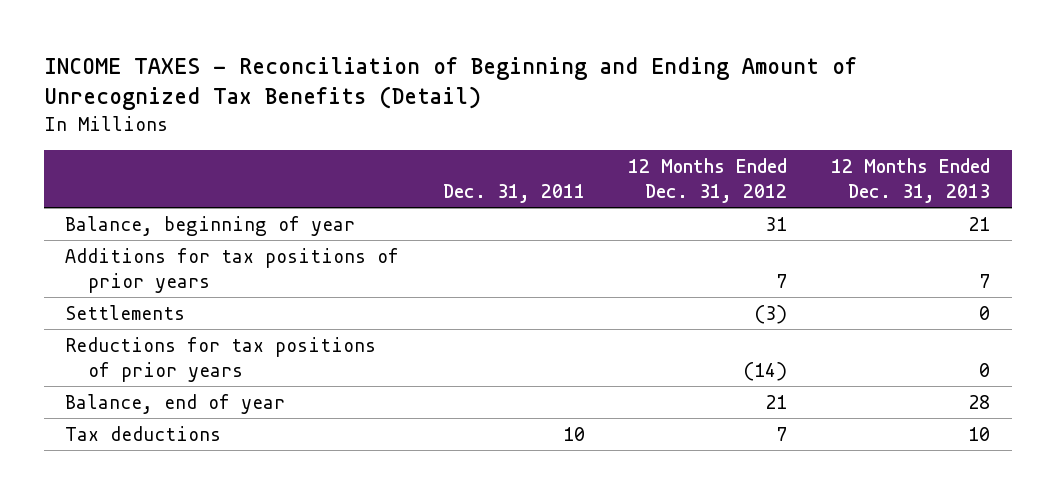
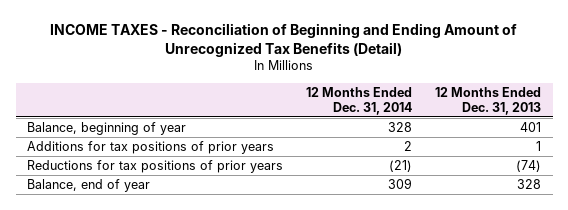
- | Dec. 31, 2011 | 12 Months Ended Dec. 31, 2012 | 12 Months Ended Dec. 31, 2013
+ | 12 Months Ended Dec. 31, 2014 | 12 Months Ended Dec. 31, 2013
- Balance, beginning of year | | 31 | 21
- Additions for tax positions of prior years | | 7 | 7
- Settlements | | (3) | 0
- Reductions for tax positions of prior years | | (14) | 0
- Balance, end of year | | 21 | 28
- Tax deductions | 10 | 7 | 10
+ Balance, beginning of year | 328 | 401
+ Additions for tax positions of prior years | 2 | 1
+ Reductions for tax positions of prior years | (21) | (74)
+ Balance, end of year | 309 | 328

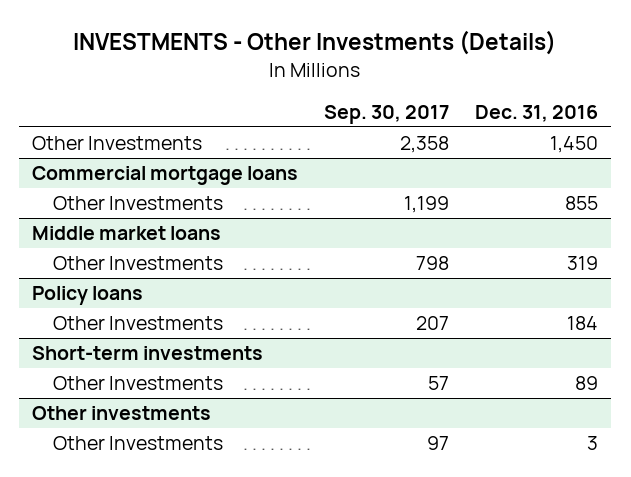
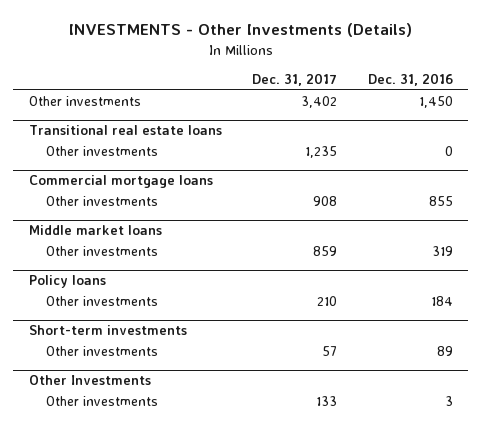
- | Sep. 30, 2017 | Dec. 31, 2016
+ | Dec. 31, 2017 | Dec. 31, 2016
- Other Investments | 2,358 | 1,450
+ Other investments | 3,402 | 1,450
+ Transitional real estate loans
+ Other investments | 1,235 | 0
@ Commercial mortgage loans
- Other Investments | 1,199 | 855
+ Other investments | 908 | 855
@ Middle market loans
- Other Investments | 798 | 319
+ Other investments | 859 | 319
@ Policy loans
- Other Investments | 207 | 184
+ Other investments | 210 | 184
@ Short-term investments
- Other Investments | 57 | 89
- Other investments
- Other Investments | 97 | 3
@ Short-term investments
+ Other investments | 57 | 89
+ Other Investments
+ Other investments | 133 | 3

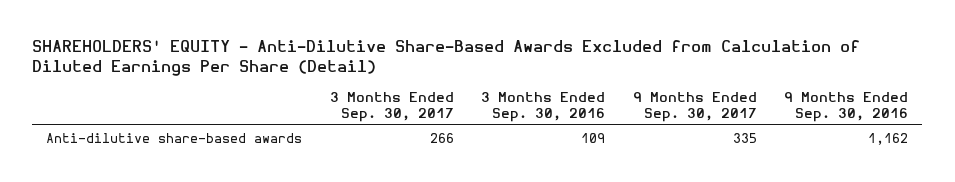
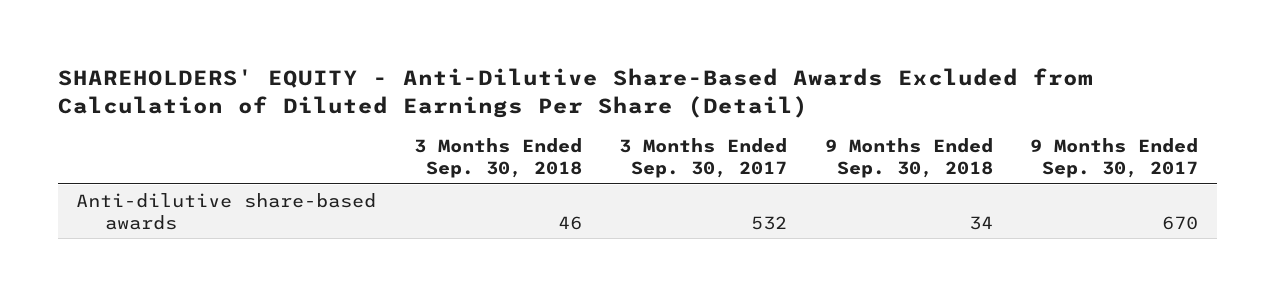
- | 3 Months Ended Sep. 30, 2017 | 3 Months Ended Sep. 30, 2016 | 9 Months Ended Sep. 30, 2017 | 9 Months Ended Sep. 30, 2016
+ | 3 Months Ended Sep. 30, 2018 | 3 Months Ended Sep. 30, 2017 | 9 Months Ended Sep. 30, 2018 | 9 Months Ended Sep. 30, 2017
- Anti-dilutive share-based awards | 266 | 109 | 335 | 1,162
+ Anti-dilutive share-based awards | 46 | 532 | 34 | 670

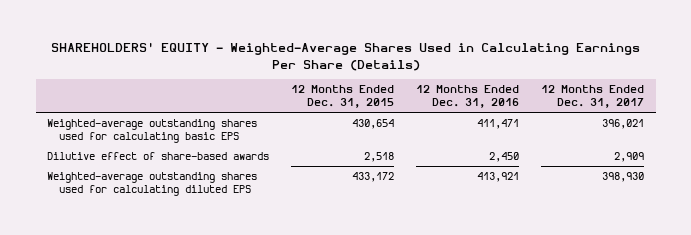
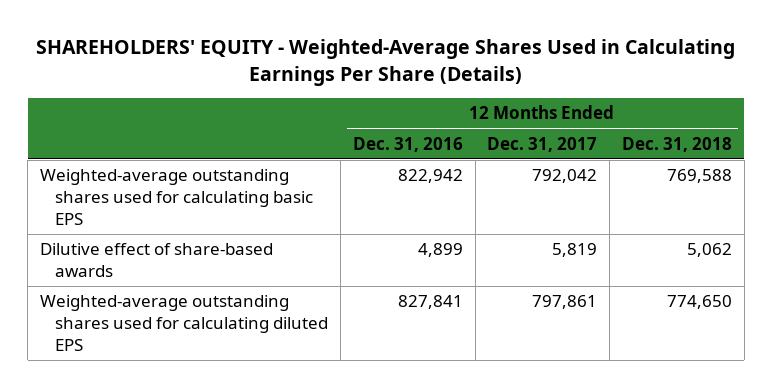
- | 12 Months Ended Dec. 31, 2015 | 12 Months Ended Dec. 31, 2016 | 12 Months Ended Dec. 31, 2017
+ | 12 Months Ended Dec. 31, 2016 | 12 Months Ended Dec. 31, 2017 | 12 Months Ended Dec. 31, 2018
- Weighted-average outstanding shares used for calculating basic EPS | 430,654 | 411,471 | 396,021
- Dilutive effect of share-based awards | 2,518 | 2,450 | 2,909
- Weighted-average outstanding shares used for calculating diluted EPS | 433,172 | 413,921 | 398,930
+ Weighted-average outstanding shares used for calculating basic EPS | 822,942 | 792,042 | 769,588
+ Dilutive effect of share-based awards | 4,899 | 5,819 | 5,062
+ Weighted-average outstanding shares used for calculating diluted EPS | 827,841 | 797,861 | 774,650

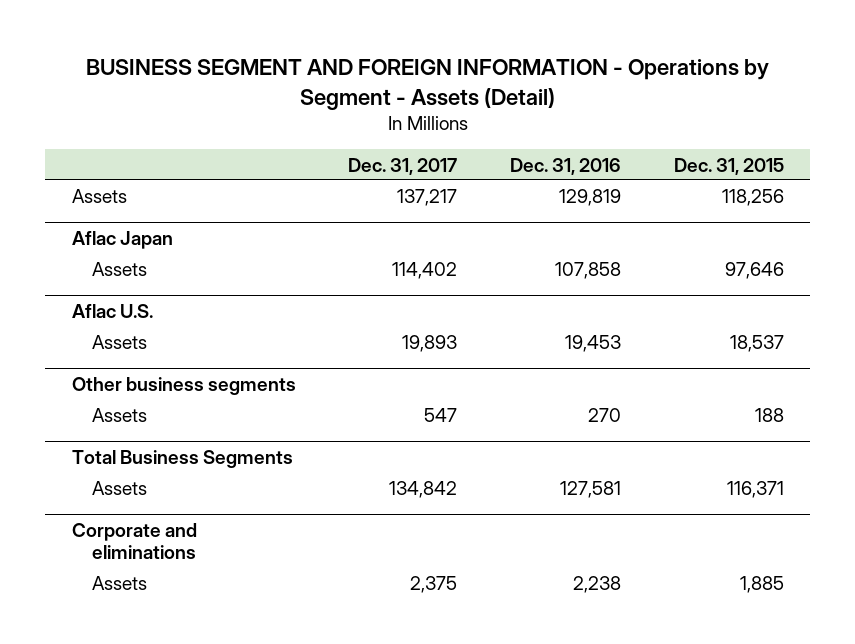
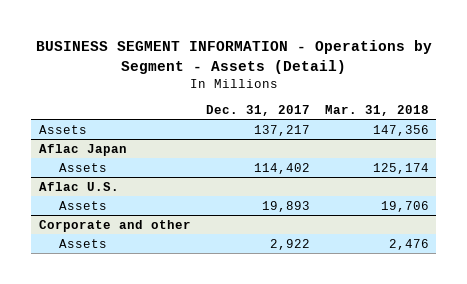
- BUSINESS SEGMENT AND FOREIGN INFORMATION - Operations by Segment - Assets (Detail)
+ BUSINESS SEGMENT INFORMATION - Operations by Segment - Assets (Detail)
- | Dec. 31, 2017 | Dec. 31, 2016 | Dec. 31, 2015
+ | Dec. 31, 2017 | Mar. 31, 2018
- Other business segments
- Assets | 547 | 270 | 188
- Total Business Segments
- Assets | 134,842 | 127,581 | 116,371
- Corporate and eliminations
- Assets | 2,375 | 2,238 | 1,885
+ Corporate and other
+ Assets | 2,922 | 2,476

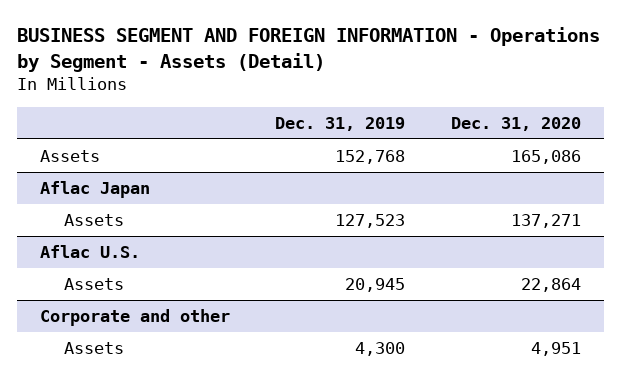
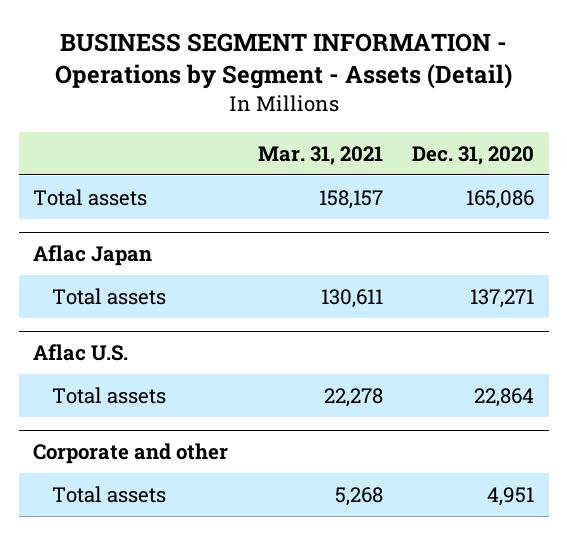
- BUSINESS SEGMENT AND FOREIGN INFORMATION - Operations by Segment - Assets (Detail)
+ BUSINESS SEGMENT INFORMATION - Operations by Segment - Assets (Detail)
- | Dec. 31, 2019 | Dec. 31, 2020
+ | Mar. 31, 2021 | Dec. 31, 2020
- Assets | 152,768 | 165,086
+ Total assets | 158,157 | 165,086
@ Aflac Japan
- Assets | 127,523 | 137,271
+ Total assets | 130,611 | 137,271
@ Aflac U.S.
- Assets | 20,945 | 22,864
+ Total assets | 22,278 | 22,864
@ Corporate and other
- Assets | 4,300 | 4,951
+ Total assets | 5,268 | 4,951

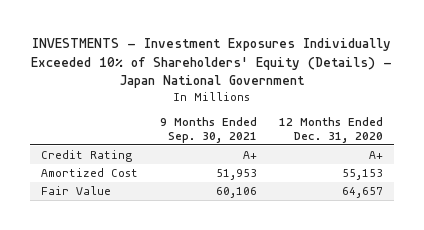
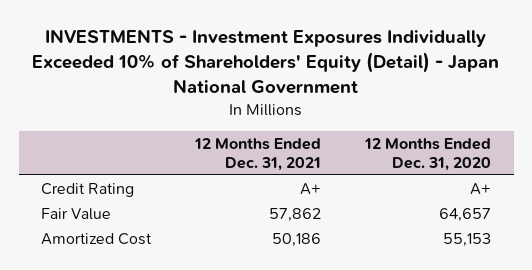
- INVESTMENTS - Investment Exposures Individually Exceeded 10% of Shareholders' Equity (Details) - Japan National Government
+ INVESTMENTS - Investment Exposures Individually Exceeded 10% of Shareholders' Equity (Detail) - Japan National Government
- | 9 Months Ended Sep. 30, 2021 | 12 Months Ended Dec. 31, 2020
+ | 12 Months Ended Dec. 31, 2021 | 12 Months Ended Dec. 31, 2020
moved down: Amortized Cost | 50,186 | 55,153

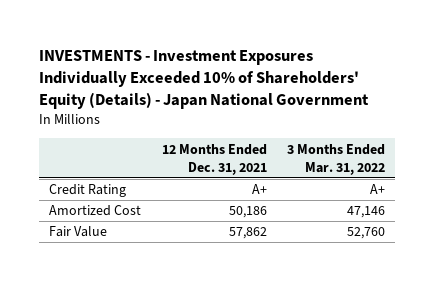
- INVESTMENTS - Investment Exposures Individually Exceeded 10% of Shareholders' Equity (Detail) - Japan National Government
+ INVESTMENTS - Investment Exposures Individually Exceeded 10% of Shareholders' Equity (Details) - Japan National Government
- | 12 Months Ended Dec. 31, 2021 | 12 Months Ended Dec. 31, 2020
+ | 12 Months Ended Dec. 31, 2021 | 3 Months Ended Mar. 31, 2022
moved down: Fair Value | 57,862 | 52,760

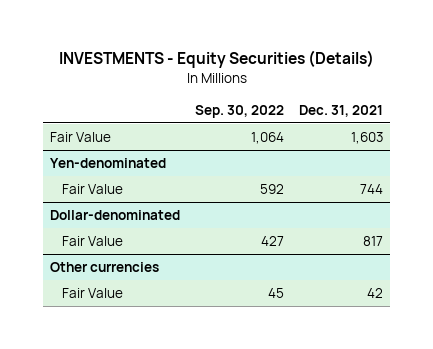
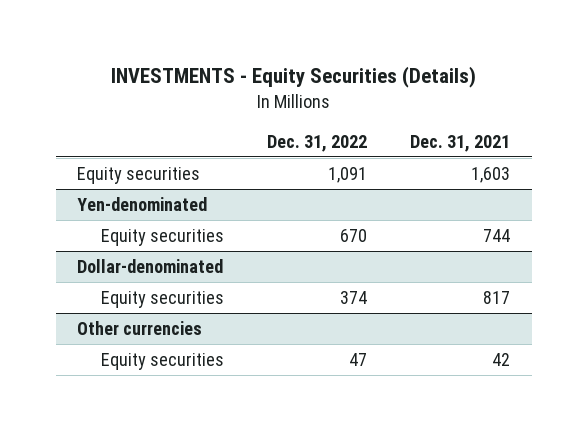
- | Sep. 30, 2022 | Dec. 31, 2021
+ | Dec. 31, 2022 | Dec. 31, 2021
- Fair Value | 1,064 | 1,603
+ Equity securities | 1,091 | 1,603
@ Yen-denominated
- Fair Value | 592 | 744
+ Equity securities | 670 | 744
@ Dollar-denominated
- Fair Value | 427 | 817
+ Equity securities | 374 | 817
@ Other currencies
- Fair Value | 45 | 42
+ Equity securities | 47 | 42

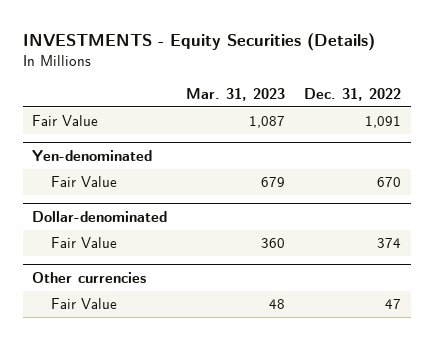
- | Dec. 31, 2022 | Dec. 31, 2021
+ | Mar. 31, 2023 | Dec. 31, 2022
- Equity securities | 1,091 | 1,603
+ Fair Value | 1,087 | 1,091
@ Yen-denominated
- Equity securities | 670 | 744
+ Fair Value | 679 | 670
@ Dollar-denominated
- Equity securities | 374 | 817
+ Fair Value | 360 | 374
@ Other currencies
- Equity securities | 47 | 42
+ Fair Value | 48 | 47

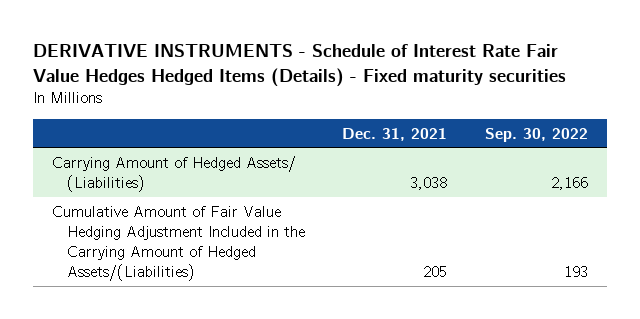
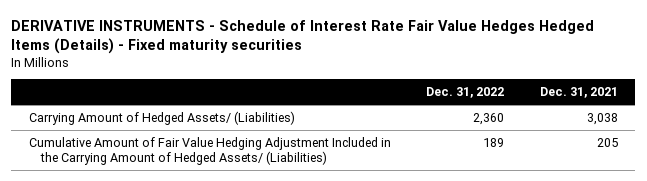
- | Dec. 31, 2021 | Sep. 30, 2022
+ | Dec. 31, 2022 | Dec. 31, 2021
- Cumulative Amount of Fair Value Hedging Adjustment Included in the Carrying Amount of Hedged Assets/(Liabilities) | 205 | 193
+ Cumulative Amount of Fair Value Hedging Adjustment Included in the Carrying Amount of Hedged Assets/ (Liabilities) | 189 | 205

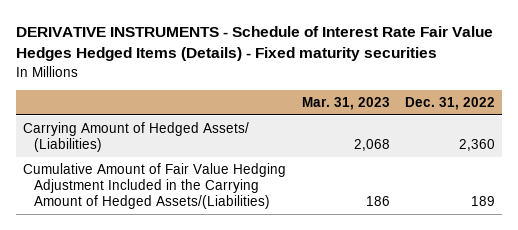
- | Dec. 31, 2022 | Dec. 31, 2021
+ | Mar. 31, 2023 | Dec. 31, 2022
- Cumulative Amount of Fair Value Hedging Adjustment Included in the Carrying Amount of Hedged Assets/ (Liabilities) | 189 | 205
+ Cumulative Amount of Fair Value Hedging Adjustment Included in the Carrying Amount of Hedged Assets/(Liabilities) | 186 | 189

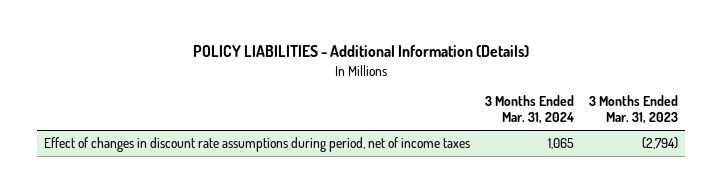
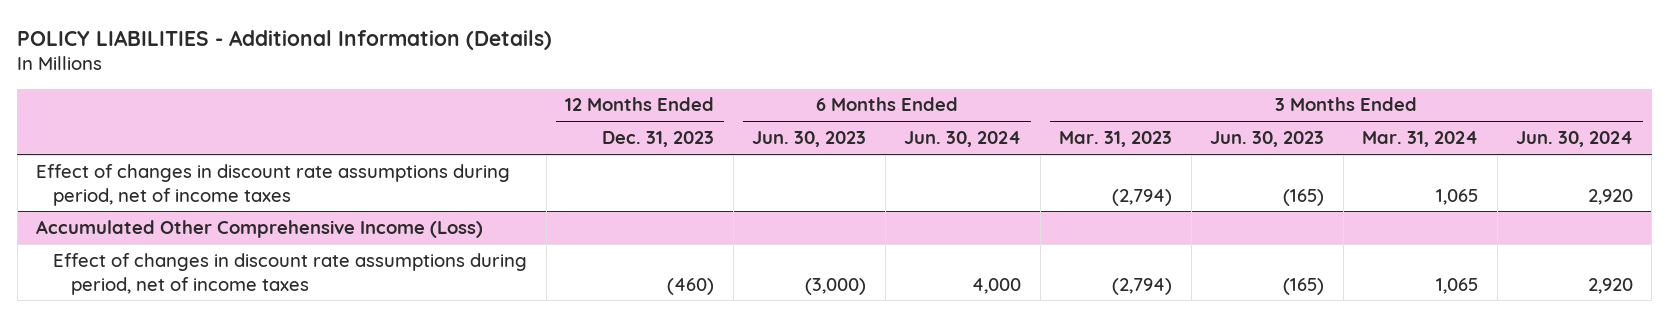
- | 3 Months Ended Mar. 31, 2024 | 3 Months Ended Mar. 31, 2023
+ | 12 Months Ended Dec. 31, 2023 | 6 Months Ended Jun. 30, 2023 | 6 Months Ended Jun. 30, 2024 | 3 Months Ended Mar. 31, 2023 | 3 Months Ended Jun. 30, 2023 | 3 Months Ended Mar. 31, 2024 | 3 Months Ended Jun. 30, 2024
+ Accumulated Other Comprehensive Income (Loss)
+ Effect of changes in discount rate assumptions during period, net of income taxes | (460) | (3,000) | 4,000 | (2,794) | (165) | 1,065 | 2,920

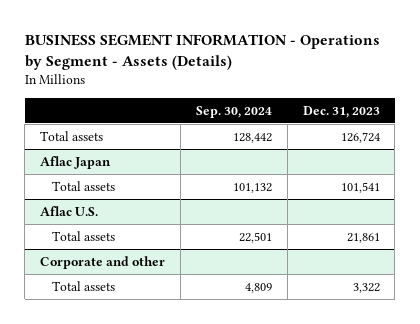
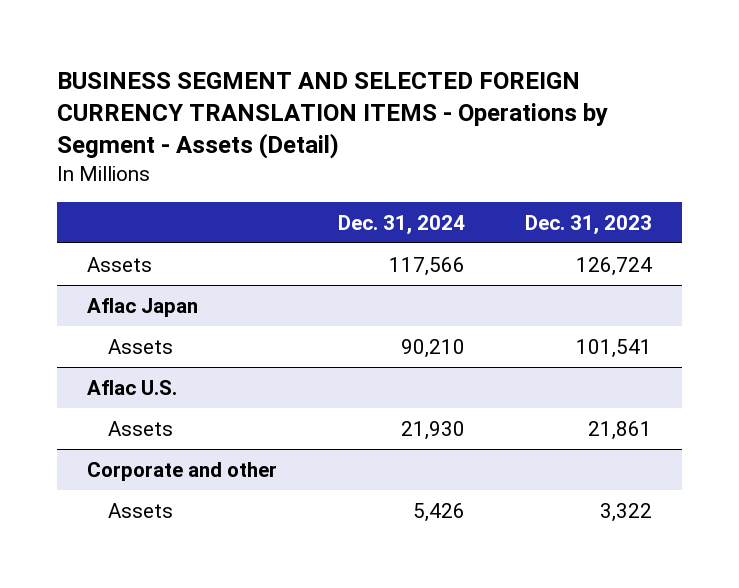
- BUSINESS SEGMENT INFORMATION - Operations by Segment - Assets (Details)
+ BUSINESS SEGMENT AND SELECTED FOREIGN CURRENCY TRANSLATION ITEMS - Operations by Segment - Assets (Detail)
- | Sep. 30, 2024 | Dec. 31, 2023
+ | Dec. 31, 2024 | Dec. 31, 2023
- Total assets | 128,442 | 126,724
+ Assets | 117,566 | 126,724
@ Aflac Japan
- Total assets | 101,132 | 101,541
+ Assets | 90,210 | 101,541
@ Aflac U.S.
- Total assets | 22,501 | 21,861
+ Assets | 21,930 | 21,861
@ Corporate and other
- Total assets | 4,809 | 3,322
+ Assets | 5,426 | 3,322

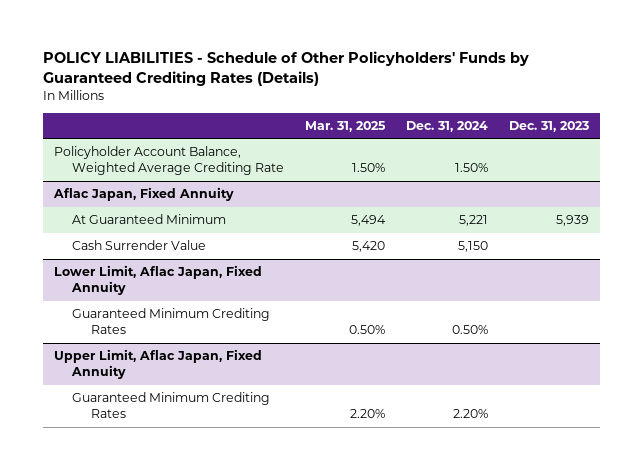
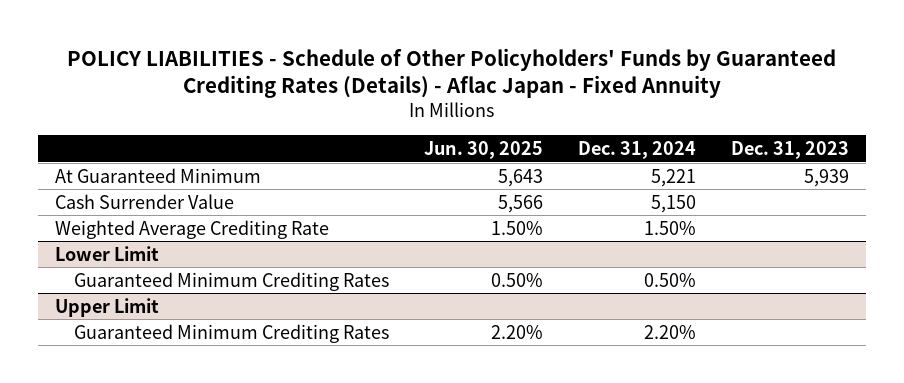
- POLICY LIABILITIES - Schedule of Other Policyholders' Funds by Guaranteed Crediting Rates (Details)
+ POLICY LIABILITIES - Schedule of Other Policyholders' Funds by Guaranteed Crediting Rates (Details) - Aflac Japan - Fixed Annuity
- | Mar. 31, 2025 | Dec. 31, 2024 | Dec. 31, 2023
+ | Jun. 30, 2025 | Dec. 31, 2024 | Dec. 31, 2023
- Policyholder Account Balance, Weighted Average Crediting Rate | 1.50% | 1.50% |
- Aflac Japan, Fixed Annuity
- Lower Limit, Aflac Japan, Fixed Annuity
+ Weighted Average Crediting Rate | 1.50% | 1.50% |
+ Lower Limit
- Upper Limit, Aflac Japan, Fixed Annuity
+ Upper Limit

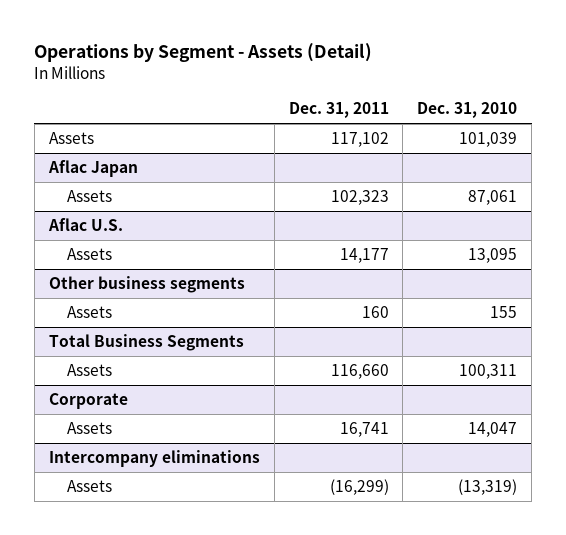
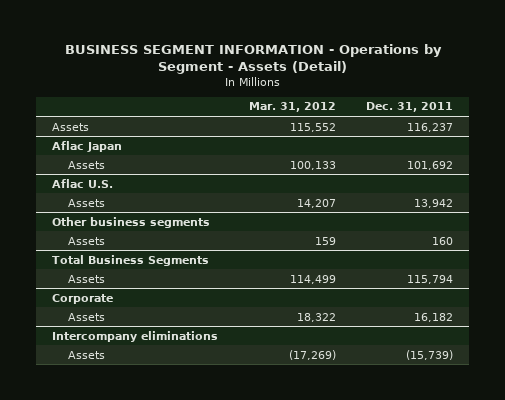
- Operations by Segment - Assets (Detail)
+ BUSINESS SEGMENT INFORMATION - Operations by Segment - Assets (Detail)
- | Dec. 31, 2011 | Dec. 31, 2010
+ | Mar. 31, 2012 | Dec. 31, 2011
- Assets | 117,102 | 101,039
+ Assets | 115,552 | 116,237
@ Aflac Japan
- Assets | 102,323 | 87,061
+ Assets | 100,133 | 101,692
@ Aflac U.S.
- Assets | 14,177 | 13,095
+ Assets | 14,207 | 13,942
@ Total Business Segments
- Assets | 116,660 | 100,311
+ Assets | 114,499 | 115,794
@ Corporate
- Assets | 16,741 | 14,047
+ Assets | 18,322 | 16,182
@ Intercompany eliminations
- Assets | (16,299) | (13,319)
+ Assets | (17,269) | (15,739)

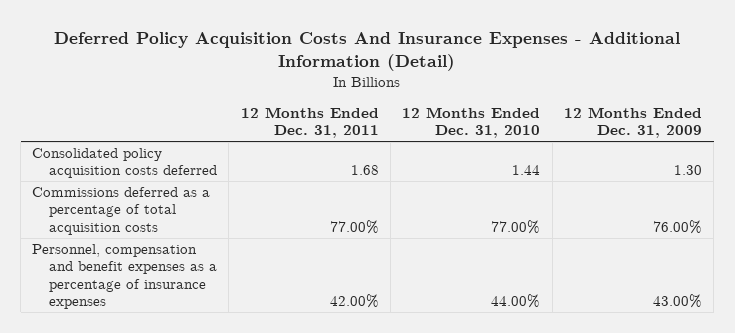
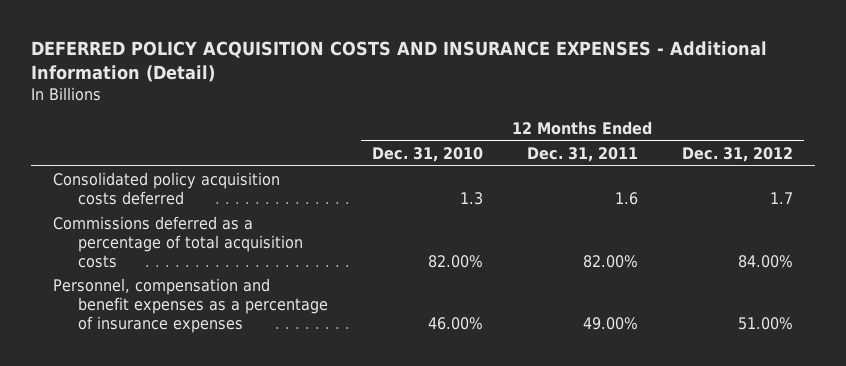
- Deferred Policy Acquisition Costs And Insurance Expenses - Additional Information (Detail)
+ DEFERRED POLICY ACQUISITION COSTS AND INSURANCE EXPENSES - Additional Information (Detail)
- | 12 Months Ended Dec. 31, 2011 | 12 Months Ended Dec. 31, 2010 | 12 Months Ended Dec. 31, 2009
+ | 12 Months Ended Dec. 31, 2010 | 12 Months Ended Dec. 31, 2011 | 12 Months Ended Dec. 31, 2012
- Consolidated policy acquisition costs deferred | 1.68 | 1.44 | 1.30
- Commissions deferred as a percentage of total acquisition costs | 77.00% | 77.00% | 76.00%
- Personnel, compensation and benefit expenses as a percentage of insurance expenses | 42.00% | 44.00% | 43.00%
+ Consolidated policy acquisition costs deferred | 1.3 | 1.6 | 1.7
+ Commissions deferred as a percentage of total acquisition costs | 82.00% | 82.00% | 84.00%
+ Personnel, compensation and benefit expenses as a percentage of insurance expenses | 46.00% | 49.00% | 51.00%

